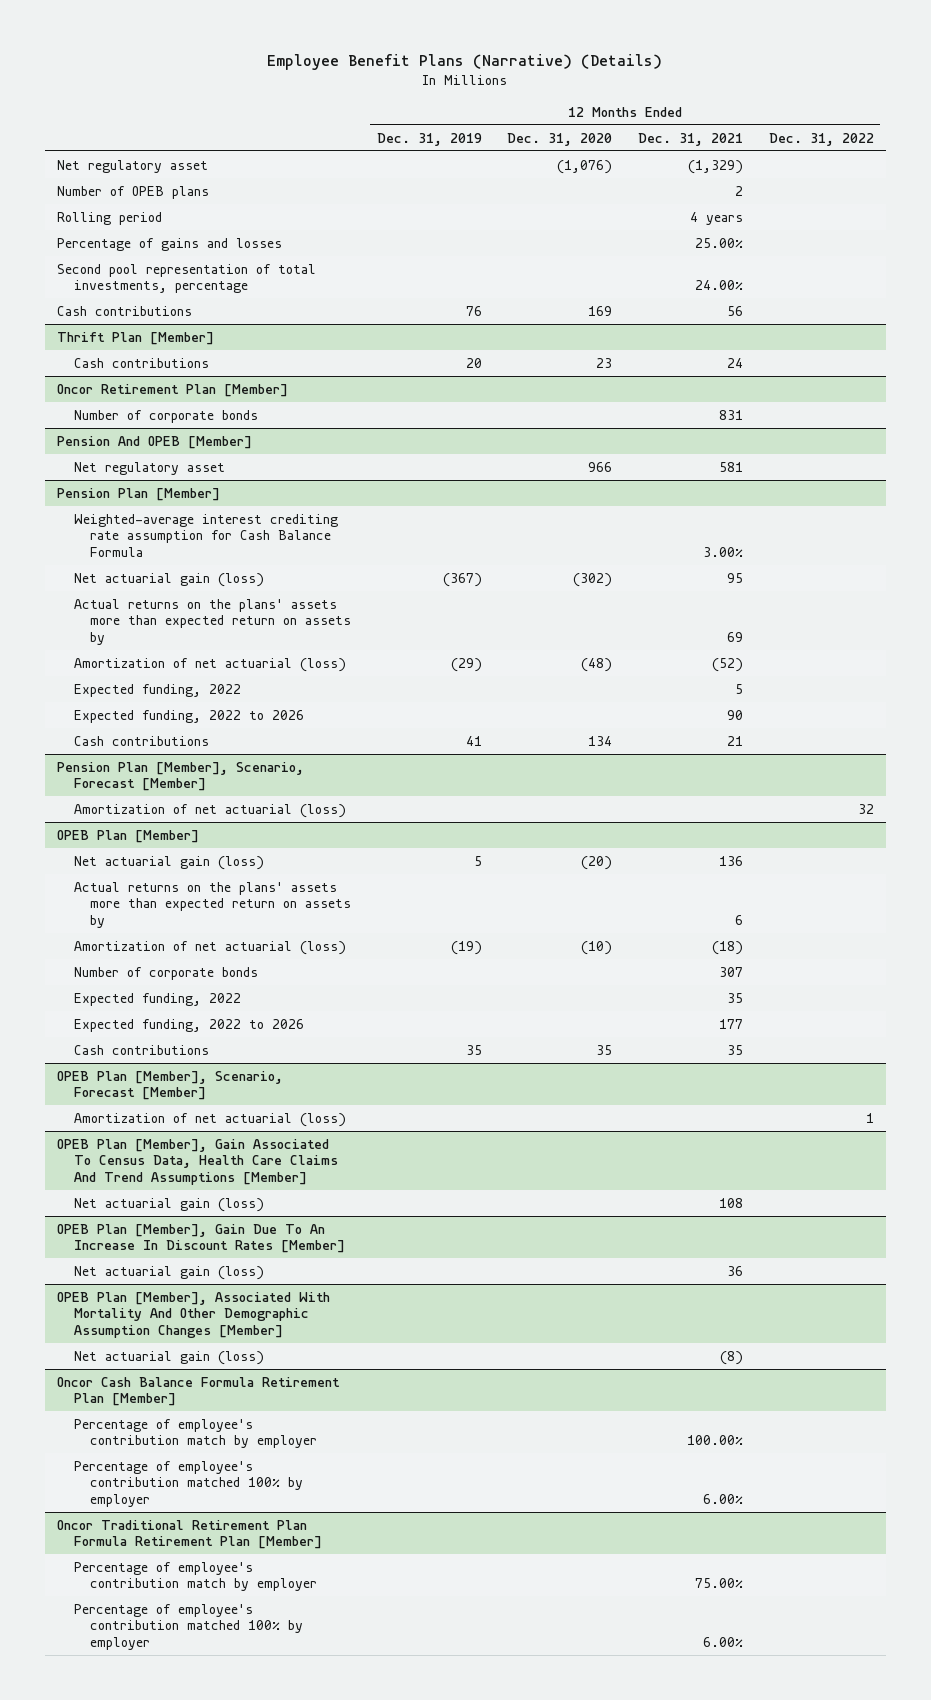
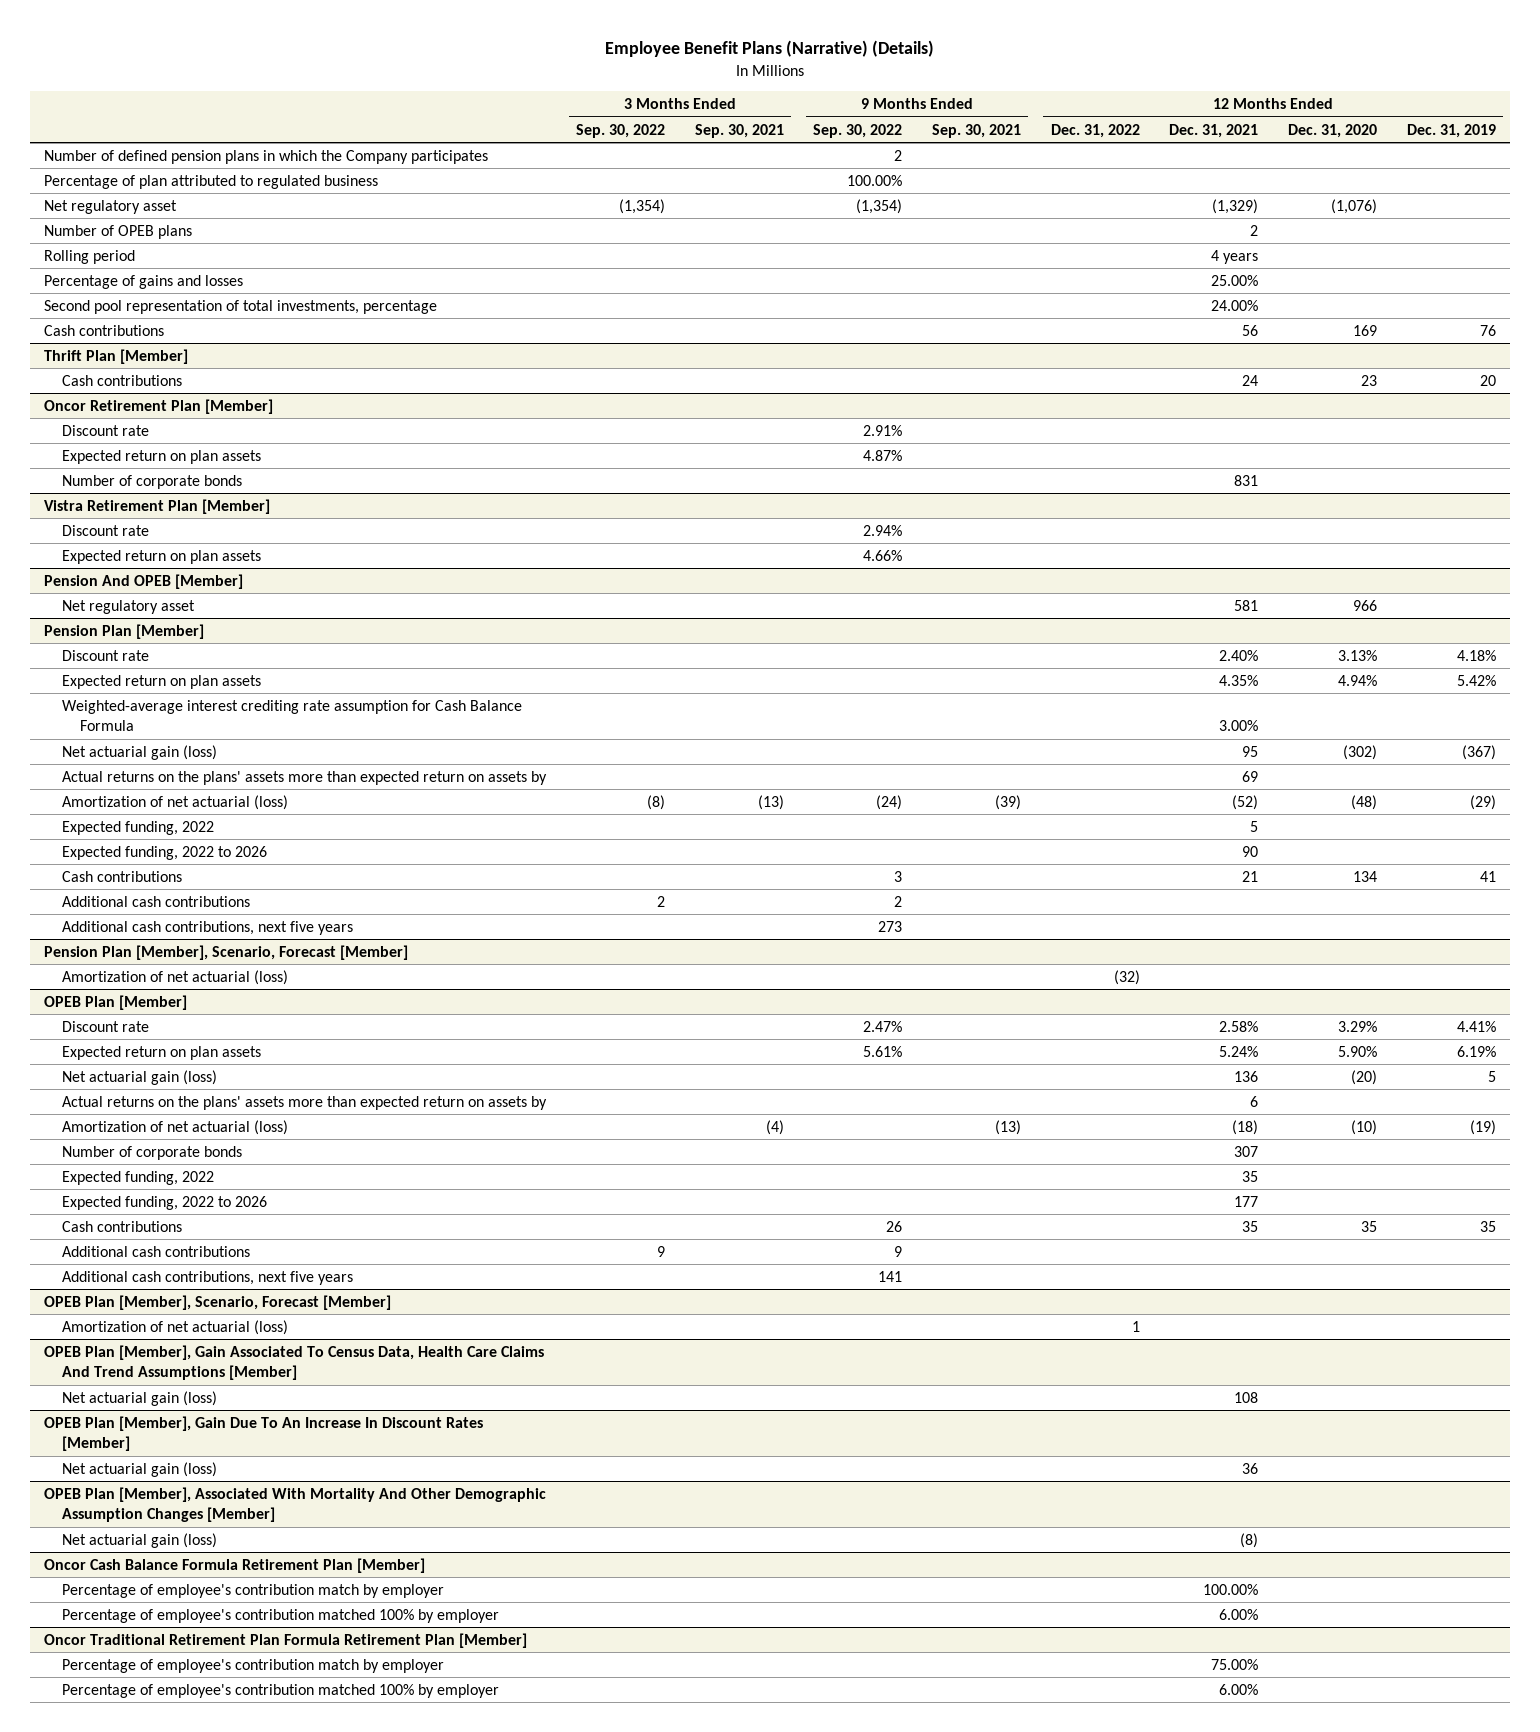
- | 12 Months Ended Dec. 31, 2019 | 12 Months Ended Dec. 31, 2020 | 12 Months Ended Dec. 31, 2021 | 12 Months Ended Dec. 31, 2022
+ | 3 Months Ended Sep. 30, 2022 | 3 Months Ended Sep. 30, 2021 | 9 Months Ended Sep. 30, 2022 | 9 Months Ended Sep. 30, 2021 | 12 Months Ended Dec. 31, 2022 | 12 Months Ended Dec. 31, 2021 | 12 Months Ended Dec. 31, 2020 | 12 Months Ended Dec. 31, 2019
+ Number of defined pension plans in which the Company participates | | | 2 | | | | |
+ Percentage of plan attributed to regulated business | | | 100.00% | | | | |
@ Oncor Retirement Plan [Member]
+ Discount rate | | | 2.91% | | | | |
+ Expected return on plan assets | | | 4.87% | | | | |
+ Vistra Retirement Plan [Member]
+ Discount rate | | | 2.94% | | | | |
+ Expected return on plan assets | | | 4.66% | | | | |
@ Pension Plan [Member]
+ Discount rate | | | | | | 2.40% | 3.13% | 4.18%
+ Expected return on plan assets | | | | | | 4.35% | 4.94% | 5.42%
+ Additional cash contributions | 2 | | 2 | | | | |
+ Additional cash contributions, next five years | | | 273 | | | | |
@ Pension Plan [Member], Scenario, Forecast [Member]
- Amortization of net actuarial (loss) | | | | 32
+ Amortization of net actuarial (loss) | | | | | (32) | | |
@ OPEB Plan [Member]
+ Discount rate | | | 2.47% | | | 2.58% | 3.29% | 4.41%
+ Expected return on plan assets | | | 5.61% | | | 5.24% | 5.90% | 6.19%
+ Additional cash contributions | 9 | | 9 | | | | |
+ Additional cash contributions, next five years | | | 141 | | | | |

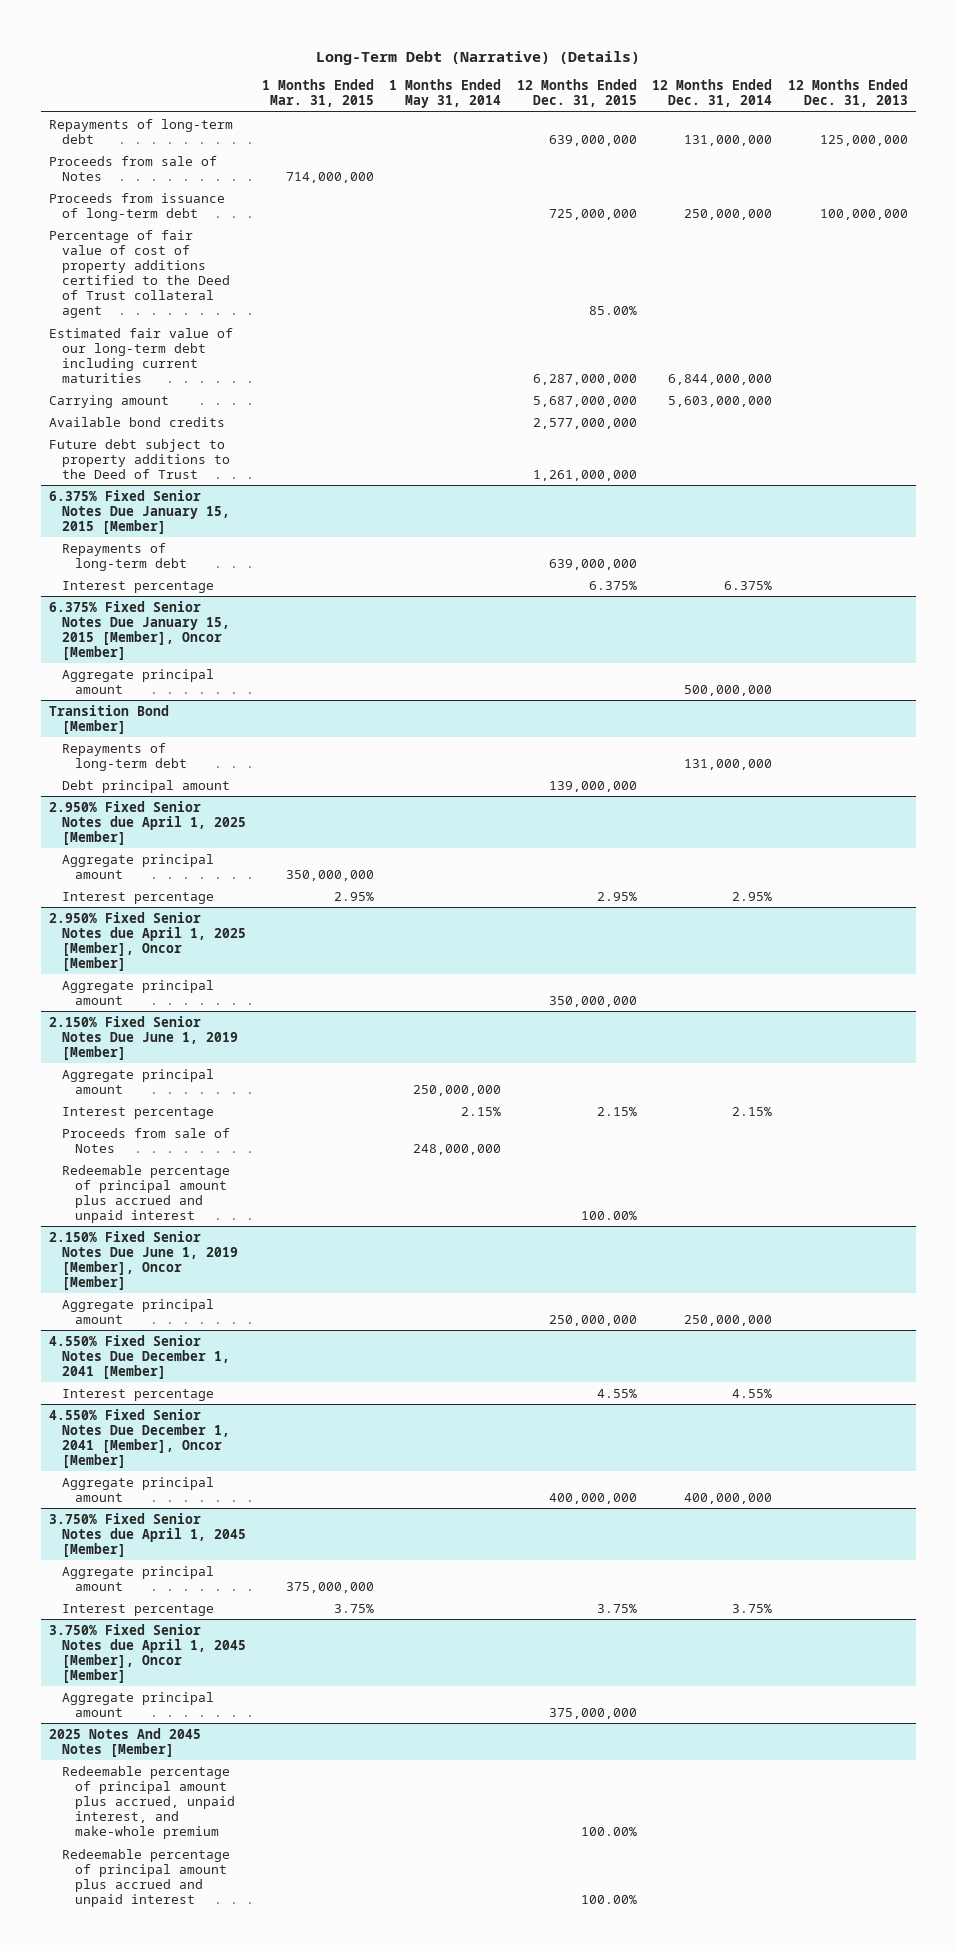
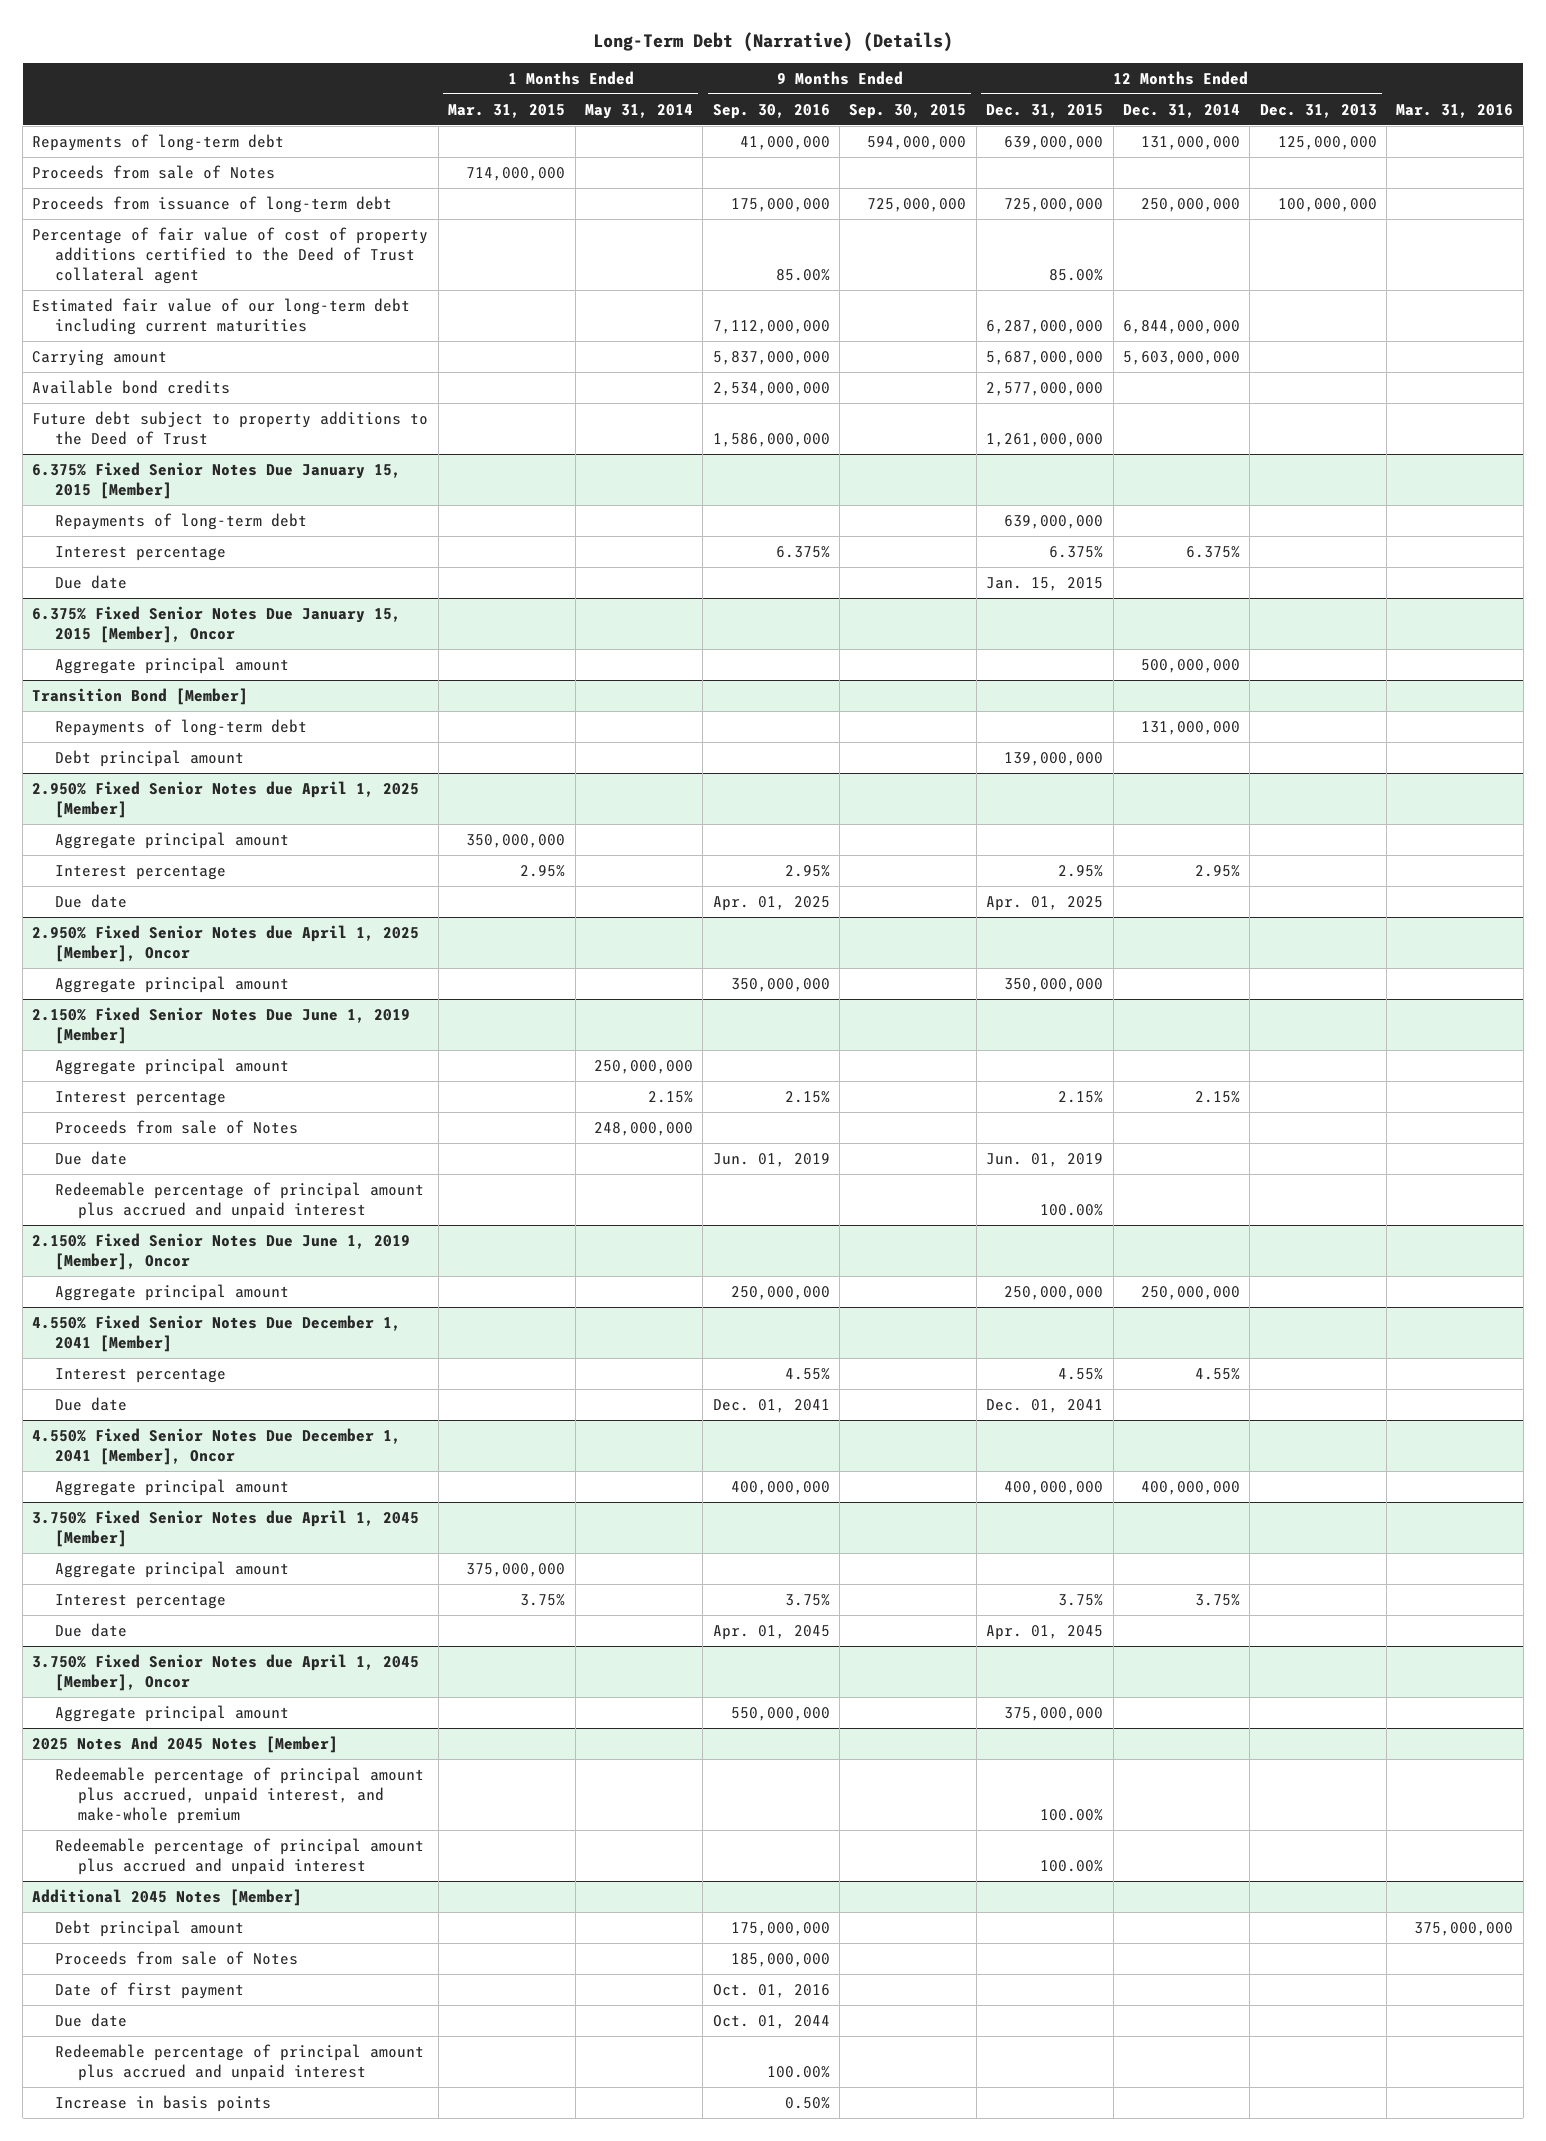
- | 1 Months Ended Mar. 31, 2015 | 1 Months Ended May 31, 2014 | 12 Months Ended Dec. 31, 2015 | 12 Months Ended Dec. 31, 2014 | 12 Months Ended Dec. 31, 2013
+ | 1 Months Ended Mar. 31, 2015 | 1 Months Ended May 31, 2014 | 9 Months Ended Sep. 30, 2016 | 9 Months Ended Sep. 30, 2015 | 12 Months Ended Dec. 31, 2015 | 12 Months Ended Dec. 31, 2014 | 12 Months Ended Dec. 31, 2013 | Mar. 31, 2016
- 6.375% Fixed Senior Notes Due January 15, 2015 [Member], Oncor [Member]
@ 6.375% Fixed Senior Notes Due January 15, 2015 [Member]
+ Due date | | | | | Jan. 15, 2015 | | |
+ 6.375% Fixed Senior Notes Due January 15, 2015 [Member], Oncor
- 2.950% Fixed Senior Notes due April 1, 2025 [Member], Oncor [Member]
@ 2.950% Fixed Senior Notes due April 1, 2025 [Member]
+ Due date | | | Apr. 01, 2025 | | Apr. 01, 2025 | | |
+ 2.950% Fixed Senior Notes due April 1, 2025 [Member], Oncor
@ 2.150% Fixed Senior Notes Due June 1, 2019 [Member]
+ Due date | | | Jun. 01, 2019 | | Jun. 01, 2019 | | |
- 2.150% Fixed Senior Notes Due June 1, 2019 [Member], Oncor [Member]
+ 2.150% Fixed Senior Notes Due June 1, 2019 [Member], Oncor
- 4.550% Fixed Senior Notes Due December 1, 2041 [Member], Oncor [Member]
@ 4.550% Fixed Senior Notes Due December 1, 2041 [Member]
+ Due date | | | Dec. 01, 2041 | | Dec. 01, 2041 | | |
+ 4.550% Fixed Senior Notes Due December 1, 2041 [Member], Oncor
- 3.750% Fixed Senior Notes due April 1, 2045 [Member], Oncor [Member]
@ 3.750% Fixed Senior Notes due April 1, 2045 [Member]
+ Due date | | | Apr. 01, 2045 | | Apr. 01, 2045 | | |
+ 3.750% Fixed Senior Notes due April 1, 2045 [Member], Oncor
+ Additional 2045 Notes [Member]
+ Debt principal amount | | | 175,000,000 | | | | | 375,000,000
+ Proceeds from sale of Notes | | | 185,000,000 | | | | |
+ Date of first payment | | | Oct. 01, 2016 | | | | |
+ Due date | | | Oct. 01, 2044 | | | | |
+ Redeemable percentage of principal amount plus accrued and unpaid interest | | | 100.00% | | | | |
+ Increase in basis points | | | 0.50% | | | | |

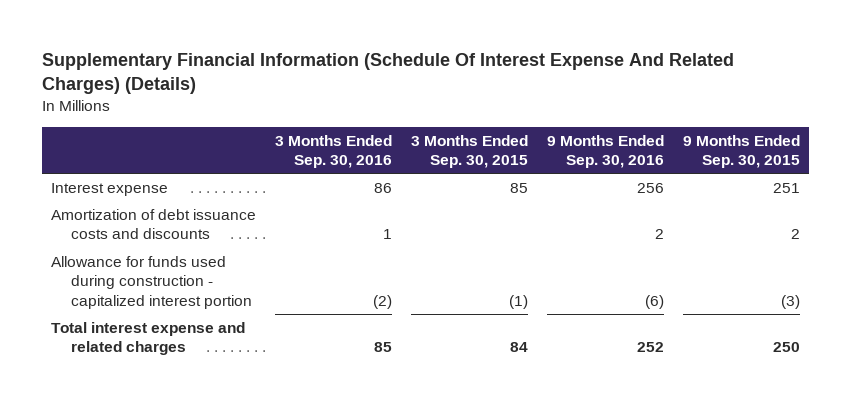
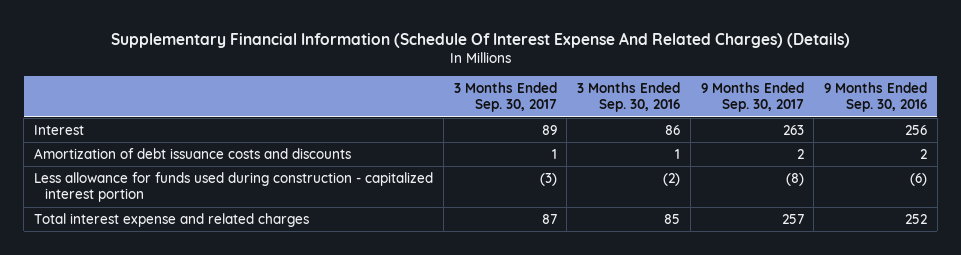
- | 3 Months Ended Sep. 30, 2016 | 3 Months Ended Sep. 30, 2015 | 9 Months Ended Sep. 30, 2016 | 9 Months Ended Sep. 30, 2015
+ | 3 Months Ended Sep. 30, 2017 | 3 Months Ended Sep. 30, 2016 | 9 Months Ended Sep. 30, 2017 | 9 Months Ended Sep. 30, 2016
- Interest expense | 86 | 85 | 256 | 251
+ Interest | 89 | 86 | 263 | 256
- Allowance for funds used during construction - capitalized interest portion | (2) | (1) | (6) | (3)
+ Less allowance for funds used during construction - capitalized interest portion | (3) | (2) | (8) | (6)

